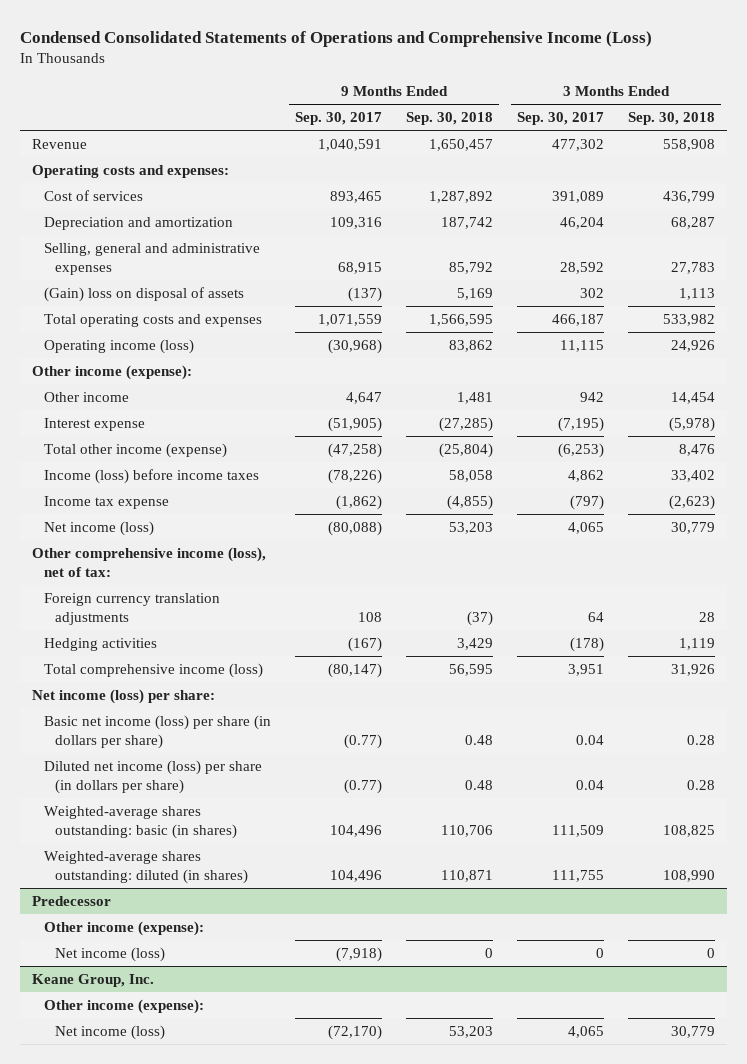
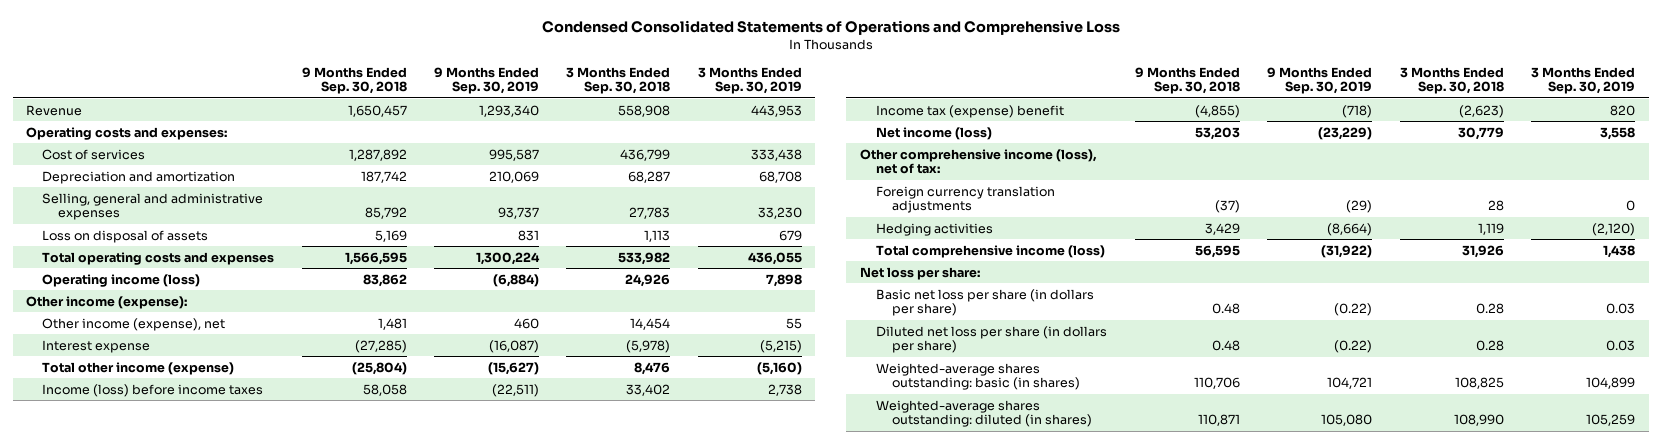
- Condensed Consolidated Statements of Operations and Comprehensive Income (Loss)
+ Condensed Consolidated Statements of Operations and Comprehensive Loss
- | 9 Months Ended Sep. 30, 2017 | 9 Months Ended Sep. 30, 2018 | 3 Months Ended Sep. 30, 2017 | 3 Months Ended Sep. 30, 2018
+ | 9 Months Ended Sep. 30, 2018 | 9 Months Ended Sep. 30, 2019 | 3 Months Ended Sep. 30, 2018 | 3 Months Ended Sep. 30, 2019
- (Gain) loss on disposal of assets | (137) | 5,169 | 302 | 1,113
+ Loss on disposal of assets | 5,169 | 831 | 1,113 | 679
- Other income | 4,647 | 1,481 | 942 | 14,454
+ Other income (expense), net | 1,481 | 460 | 14,454 | 55
- Income tax expense | (1,862) | (4,855) | (797) | (2,623)
+ Income tax (expense) benefit | (4,855) | (718) | (2,623) | 820
- Net income (loss) per share:
- Basic net income (loss) per share (in dollars per share) | (0.77) | 0.48 | 0.04 | 0.28
- Diluted net income (loss) per share (in dollars per share) | (0.77) | 0.48 | 0.04 | 0.28
+ Net loss per share:
+ Basic net loss per share (in dollars per share) | 0.48 | (0.22) | 0.28 | 0.03
+ Diluted net loss per share (in dollars per share) | 0.48 | (0.22) | 0.28 | 0.03
- Predecessor
- Other income (expense):
- Net income (loss) | (7,918) | 0 | 0 | 0
- Keane Group, Inc.
- Other income (expense):
- Net income (loss) | (72,170) | 53,203 | 4,065 | 30,779

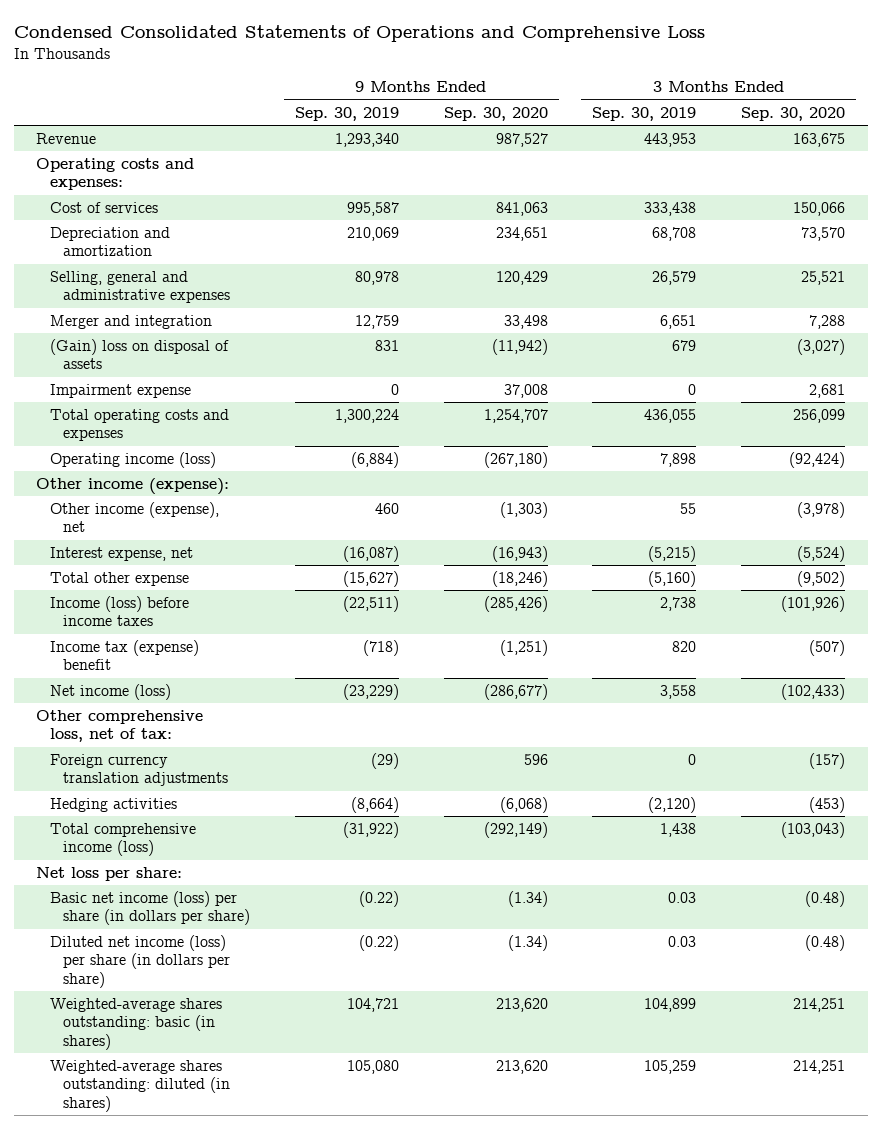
- | 9 Months Ended Sep. 30, 2018 | 9 Months Ended Sep. 30, 2019 | 3 Months Ended Sep. 30, 2018 | 3 Months Ended Sep. 30, 2019
+ | 9 Months Ended Sep. 30, 2019 | 9 Months Ended Sep. 30, 2020 | 3 Months Ended Sep. 30, 2019 | 3 Months Ended Sep. 30, 2020
- Selling, general and administrative expenses | 85,792 | 93,737 | 27,783 | 33,230
- Loss on disposal of assets | 5,169 | 831 | 1,113 | 679
+ Selling, general and administrative expenses | 80,978 | 120,429 | 26,579 | 25,521
+ Merger and integration | 12,759 | 33,498 | 6,651 | 7,288
+ (Gain) loss on disposal of assets | 831 | (11,942) | 679 | (3,027)
+ Impairment expense | 0 | 37,008 | 0 | 2,681
- Interest expense | (27,285) | (16,087) | (5,978) | (5,215)
- Total other income (expense) | (25,804) | (15,627) | 8,476 | (5,160)
+ Interest expense, net | (16,087) | (16,943) | (5,215) | (5,524)
+ Total other expense | (15,627) | (18,246) | (5,160) | (9,502)
- Other comprehensive income (loss), net of tax:
+ Other comprehensive loss, net of tax:
- Basic net loss per share (in dollars per share) | 0.48 | (0.22) | 0.28 | 0.03
- Diluted net loss per share (in dollars per share) | 0.48 | (0.22) | 0.28 | 0.03
+ Basic net income (loss) per share (in dollars per share) | (0.22) | (1.34) | 0.03 | (0.48)
+ Diluted net income (loss) per share (in dollars per share) | (0.22) | (1.34) | 0.03 | (0.48)

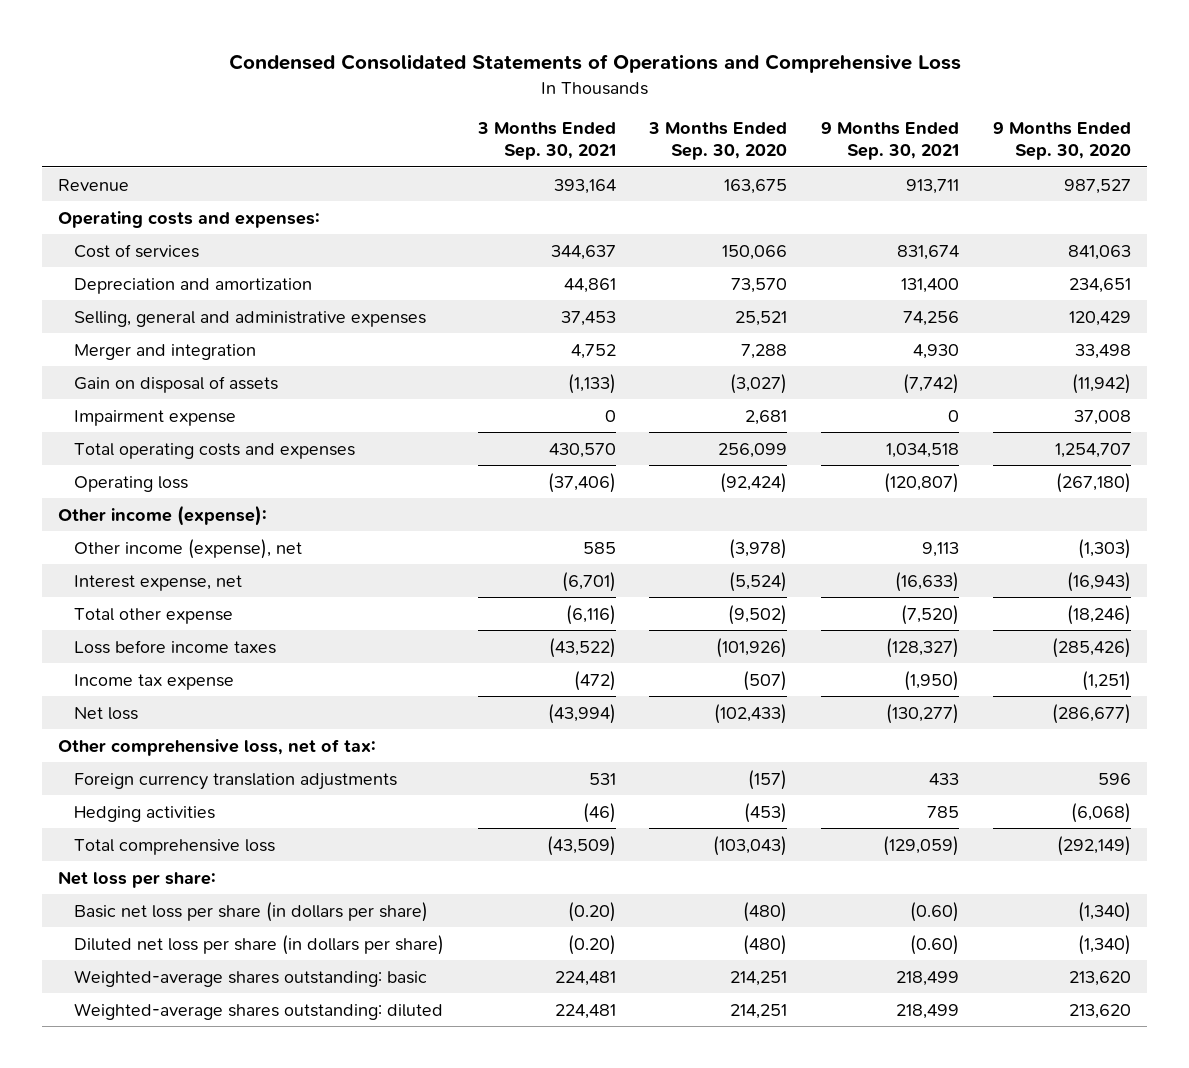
- | 9 Months Ended Sep. 30, 2019 | 9 Months Ended Sep. 30, 2020 | 3 Months Ended Sep. 30, 2019 | 3 Months Ended Sep. 30, 2020
+ | 3 Months Ended Sep. 30, 2021 | 3 Months Ended Sep. 30, 2020 | 9 Months Ended Sep. 30, 2021 | 9 Months Ended Sep. 30, 2020
- (Gain) loss on disposal of assets | 831 | (11,942) | 679 | (3,027)
+ Gain on disposal of assets | (1,133) | (3,027) | (7,742) | (11,942)
- Operating income (loss) | (6,884) | (267,180) | 7,898 | (92,424)
+ Operating loss | (37,406) | (92,424) | (120,807) | (267,180)
- Income (loss) before income taxes | (22,511) | (285,426) | 2,738 | (101,926)
- Income tax (expense) benefit | (718) | (1,251) | 820 | (507)
- Net income (loss) | (23,229) | (286,677) | 3,558 | (102,433)
+ Loss before income taxes | (43,522) | (101,926) | (128,327) | (285,426)
+ Income tax expense | (472) | (507) | (1,950) | (1,251)
+ Net loss | (43,994) | (102,433) | (130,277) | (286,677)
- Total comprehensive income (loss) | (31,922) | (292,149) | 1,438 | (103,043)
+ Total comprehensive loss | (43,509) | (103,043) | (129,059) | (292,149)
- Basic net income (loss) per share (in dollars per share) | (0.22) | (1.34) | 0.03 | (0.48)
- Diluted net income (loss) per share (in dollars per share) | (0.22) | (1.34) | 0.03 | (0.48)
- Weighted-average shares outstanding: basic (in shares) | 104,721 | 213,620 | 104,899 | 214,251
- Weighted-average shares outstanding: diluted (in shares) | 105,080 | 213,620 | 105,259 | 214,251
+ Basic net loss per share (in dollars per share) | (0.20) | (480) | (0.60) | (1,340)
+ Diluted net loss per share (in dollars per share) | (0.20) | (480) | (0.60) | (1,340)
+ Weighted-average shares outstanding: basic | 224,481 | 214,251 | 218,499 | 213,620
+ Weighted-average shares outstanding: diluted | 224,481 | 214,251 | 218,499 | 213,620

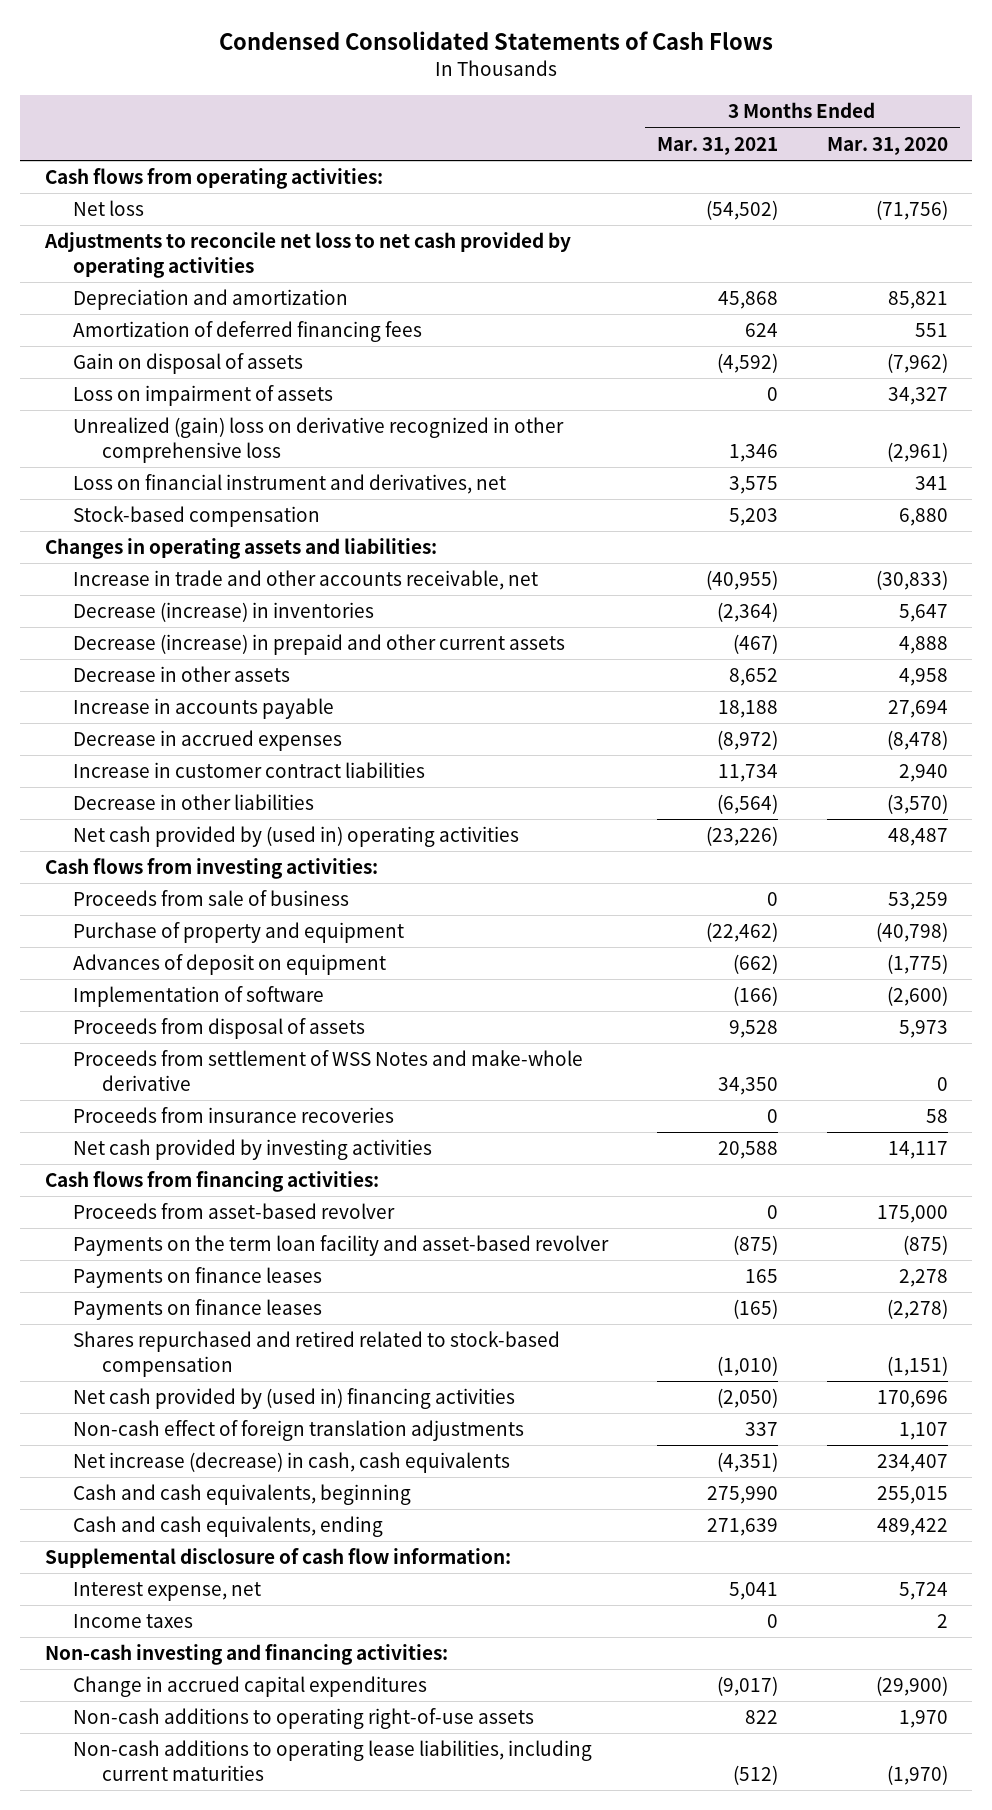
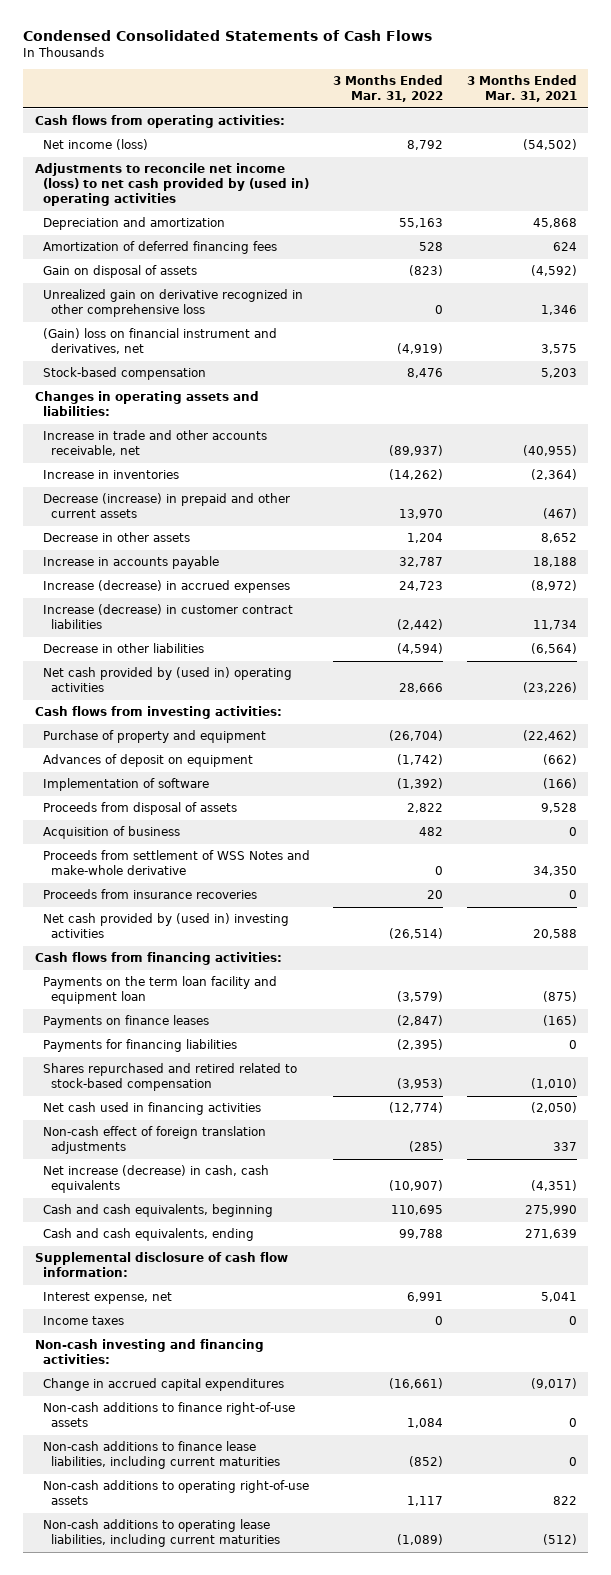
- | 3 Months Ended Mar. 31, 2021 | 3 Months Ended Mar. 31, 2020
+ | 3 Months Ended Mar. 31, 2022 | 3 Months Ended Mar. 31, 2021
- Net loss | (54,502) | (71,756)
- Adjustments to reconcile net loss to net cash provided by operating activities
+ Net income (loss) | 8,792 | (54,502)
+ Adjustments to reconcile net income (loss) to net cash provided by (used in) operating activities
- Loss on impairment of assets | 0 | 34,327
- Unrealized (gain) loss on derivative recognized in other comprehensive loss | 1,346 | (2,961)
- Loss on financial instrument and derivatives, net | 3,575 | 341
+ Unrealized gain on derivative recognized in other comprehensive loss | 0 | 1,346
+ (Gain) loss on financial instrument and derivatives, net | (4,919) | 3,575
- Decrease (increase) in inventories | (2,364) | 5,647
+ Increase in inventories | (14,262) | (2,364)
- Decrease in accrued expenses | (8,972) | (8,478)
- Increase in customer contract liabilities | 11,734 | 2,940
+ Increase (decrease) in accrued expenses | 24,723 | (8,972)
+ Increase (decrease) in customer contract liabilities | (2,442) | 11,734
- Proceeds from sale of business | 0 | 53,259
+ Acquisition of business | 482 | 0
- Net cash provided by investing activities | 20,588 | 14,117
+ Net cash provided by (used in) investing activities | (26,514) | 20,588
- Proceeds from asset-based revolver | 0 | 175,000
- Payments on the term loan facility and asset-based revolver | (875) | (875)
- Payments on finance leases | 165 | 2,278
+ Payments on the term loan facility and equipment loan | (3,579) | (875)
+ Payments for financing liabilities | (2,395) | 0
- Net cash provided by (used in) financing activities | (2,050) | 170,696
+ Net cash used in financing activities | (12,774) | (2,050)
+ Non-cash additions to finance right-of-use assets | 1,084 | 0
+ Non-cash additions to finance lease liabilities, including current maturities | (852) | 0

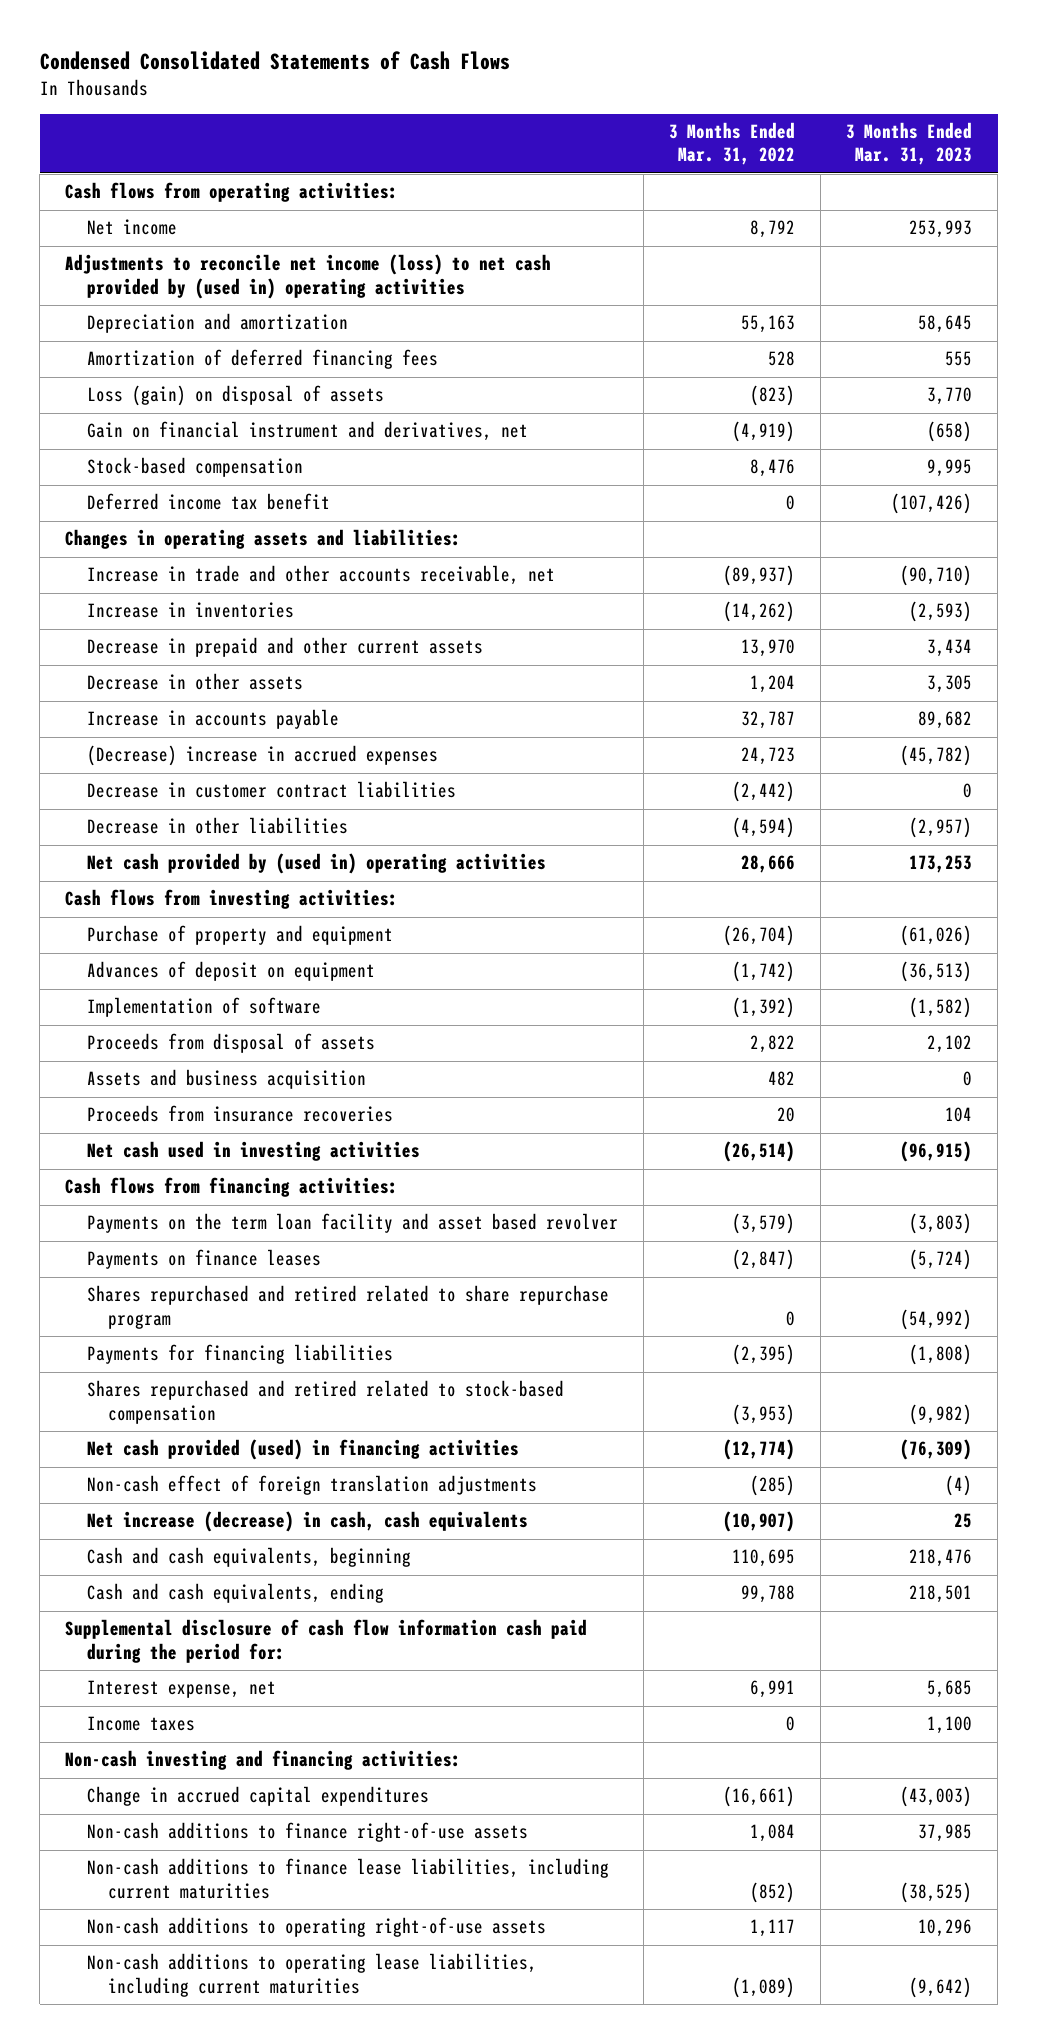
- | 3 Months Ended Mar. 31, 2022 | 3 Months Ended Mar. 31, 2021
+ | 3 Months Ended Mar. 31, 2022 | 3 Months Ended Mar. 31, 2023
- Net income (loss) | 8,792 | (54,502)
+ Net income | 8,792 | 253,993
- Gain on disposal of assets | (823) | (4,592)
- Unrealized gain on derivative recognized in other comprehensive loss | 0 | 1,346
- (Gain) loss on financial instrument and derivatives, net | (4,919) | 3,575
+ Loss (gain) on disposal of assets | (823) | 3,770
+ Gain on financial instrument and derivatives, net | (4,919) | (658)
+ Deferred income tax benefit | 0 | (107,426)
- Decrease (increase) in prepaid and other current assets | 13,970 | (467)
+ Decrease in prepaid and other current assets | 13,970 | 3,434
- Increase (decrease) in accrued expenses | 24,723 | (8,972)
- Increase (decrease) in customer contract liabilities | (2,442) | 11,734
+ (Decrease) increase in accrued expenses | 24,723 | (45,782)
+ Decrease in customer contract liabilities | (2,442) | 0
- Acquisition of business | 482 | 0
- Proceeds from settlement of WSS Notes and make-whole derivative | 0 | 34,350
+ Assets and business acquisition | 482 | 0
- Net cash provided by (used in) investing activities | (26,514) | 20,588
+ Net cash used in investing activities | (26,514) | (96,915)
- Payments on the term loan facility and equipment loan | (3,579) | (875)
+ Payments on the term loan facility and asset based revolver | (3,579) | (3,803)
+ Shares repurchased and retired related to share repurchase program | 0 | (54,992)
- Net cash used in financing activities | (12,774) | (2,050)
+ Net cash provided (used) in financing activities | (12,774) | (76,309)
- Supplemental disclosure of cash flow information:
+ Supplemental disclosure of cash flow information cash paid during the period for:

